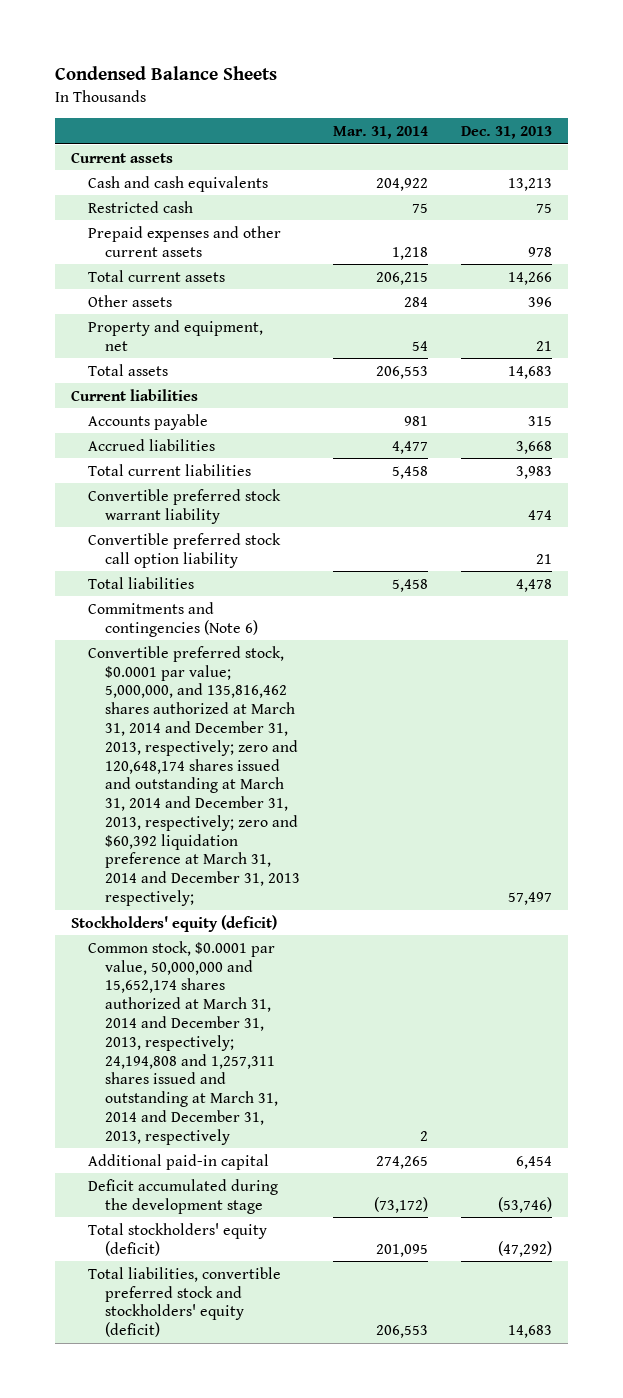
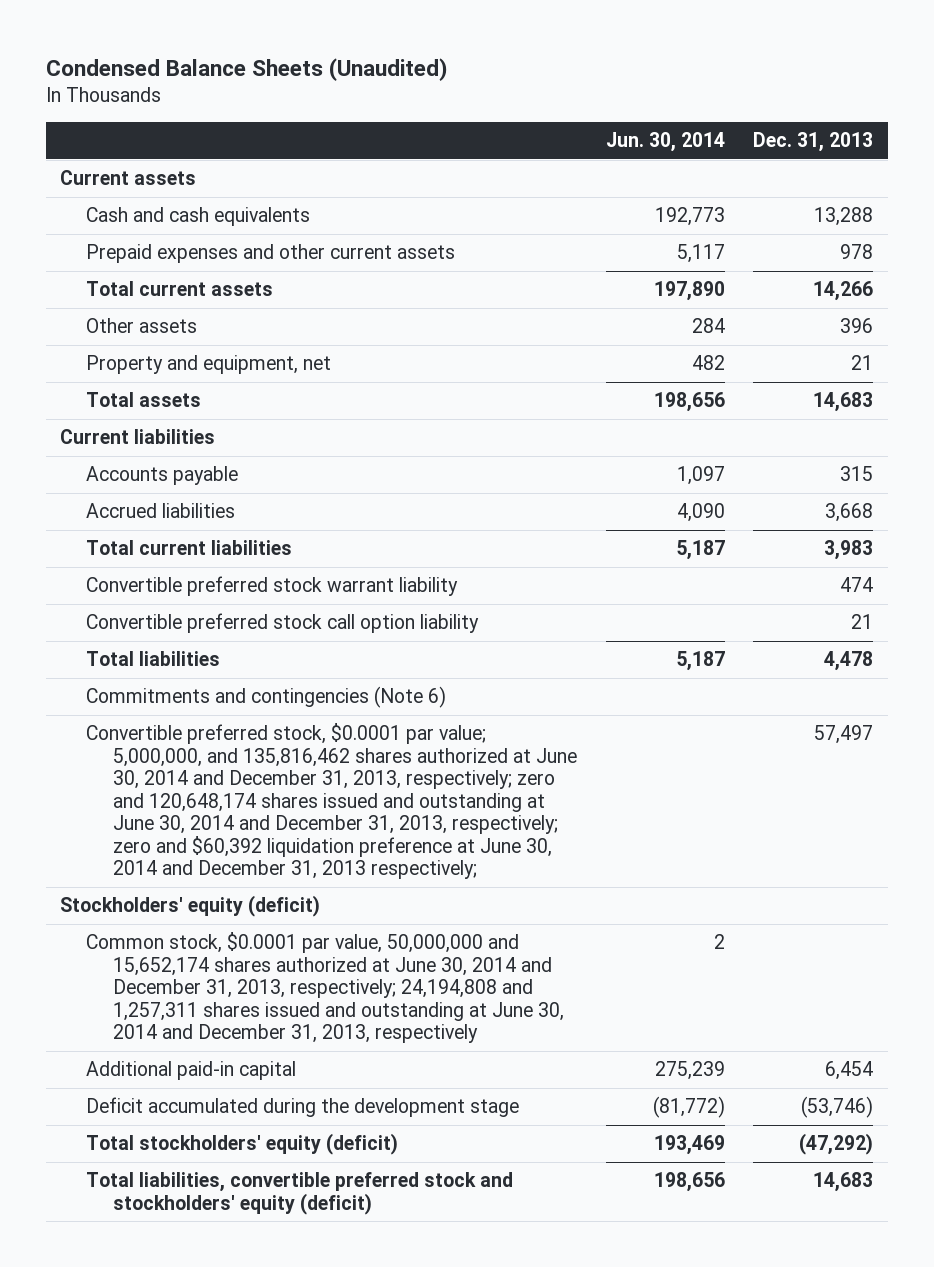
- Condensed Balance Sheets
+ Condensed Balance Sheets (Unaudited)
- | Mar. 31, 2014 | Dec. 31, 2013
+ | Jun. 30, 2014 | Dec. 31, 2013
- Cash and cash equivalents | 204,922 | 13,213
- Restricted cash | 75 | 75
+ Cash and cash equivalents | 192,773 | 13,288
- Convertible preferred stock, $0.0001 par value; 5,000,000, and 135,816,462 shares authorized at March 31, 2014 and December 31, 2013, respectively; zero and 120,648,174 shares issued and outstanding at March 31, 2014 and December 31, 2013, respectively; zero and $60,392 liquidation preference at March 31, 2014 and December 31, 2013 respectively; | | 57,497
+ Convertible preferred stock, $0.0001 par value; 5,000,000, and 135,816,462 shares authorized at June 30, 2014 and December 31, 2013, respectively; zero and 120,648,174 shares issued and outstanding at June 30, 2014 and December 31, 2013, respectively; zero and $60,392 liquidation preference at June 30, 2014 and December 31, 2013 respectively; | | 57,497
- Common stock, $0.0001 par value, 50,000,000 and 15,652,174 shares authorized at March 31, 2014 and December 31, 2013, respectively; 24,194,808 and 1,257,311 shares issued and outstanding at March 31, 2014 and December 31, 2013, respectively | 2 |
+ Common stock, $0.0001 par value, 50,000,000 and 15,652,174 shares authorized at June 30, 2014 and December 31, 2013, respectively; 24,194,808 and 1,257,311 shares issued and outstanding at June 30, 2014 and December 31, 2013, respectively | 2 |

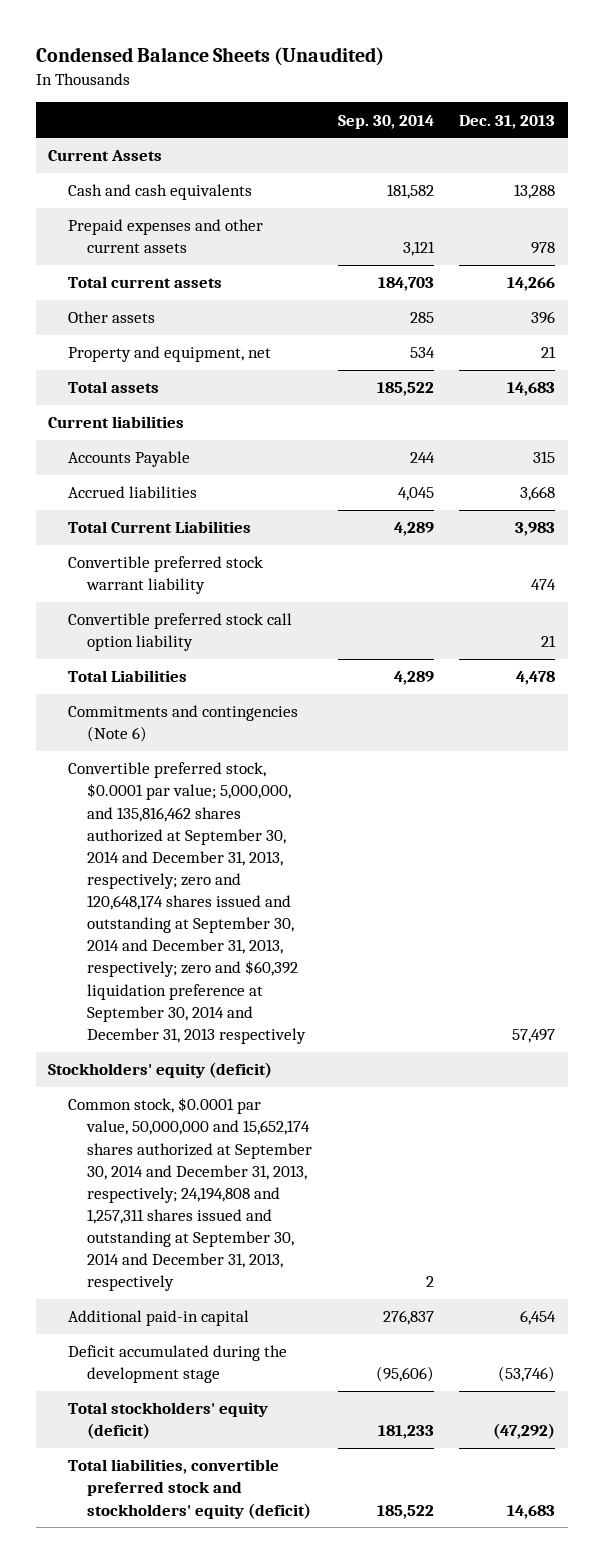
- | Jun. 30, 2014 | Dec. 31, 2013
+ | Sep. 30, 2014 | Dec. 31, 2013
- Current assets
+ Current Assets
- Accounts payable | 1,097 | 315
+ Accounts Payable | 244 | 315
- Total current liabilities | 5,187 | 3,983
+ Total Current Liabilities | 4,289 | 3,983
- Total liabilities | 5,187 | 4,478
+ Total Liabilities | 4,289 | 4,478
- Convertible preferred stock, $0.0001 par value; 5,000,000, and 135,816,462 shares authorized at June 30, 2014 and December 31, 2013, respectively; zero and 120,648,174 shares issued and outstanding at June 30, 2014 and December 31, 2013, respectively; zero and $60,392 liquidation preference at June 30, 2014 and December 31, 2013 respectively; | | 57,497
+ Convertible preferred stock, $0.0001 par value; 5,000,000, and 135,816,462 shares authorized at September 30, 2014 and December 31, 2013, respectively; zero and 120,648,174 shares issued and outstanding at September 30, 2014 and December 31, 2013, respectively; zero and $60,392 liquidation preference at September 30, 2014 and December 31, 2013 respectively | | 57,497
- Common stock, $0.0001 par value, 50,000,000 and 15,652,174 shares authorized at June 30, 2014 and December 31, 2013, respectively; 24,194,808 and 1,257,311 shares issued and outstanding at June 30, 2014 and December 31, 2013, respectively | 2 |
+ Common stock, $0.0001 par value, 50,000,000 and 15,652,174 shares authorized at September 30, 2014 and December 31, 2013, respectively; 24,194,808 and 1,257,311 shares issued and outstanding at September 30, 2014 and December 31, 2013, respectively | 2 |

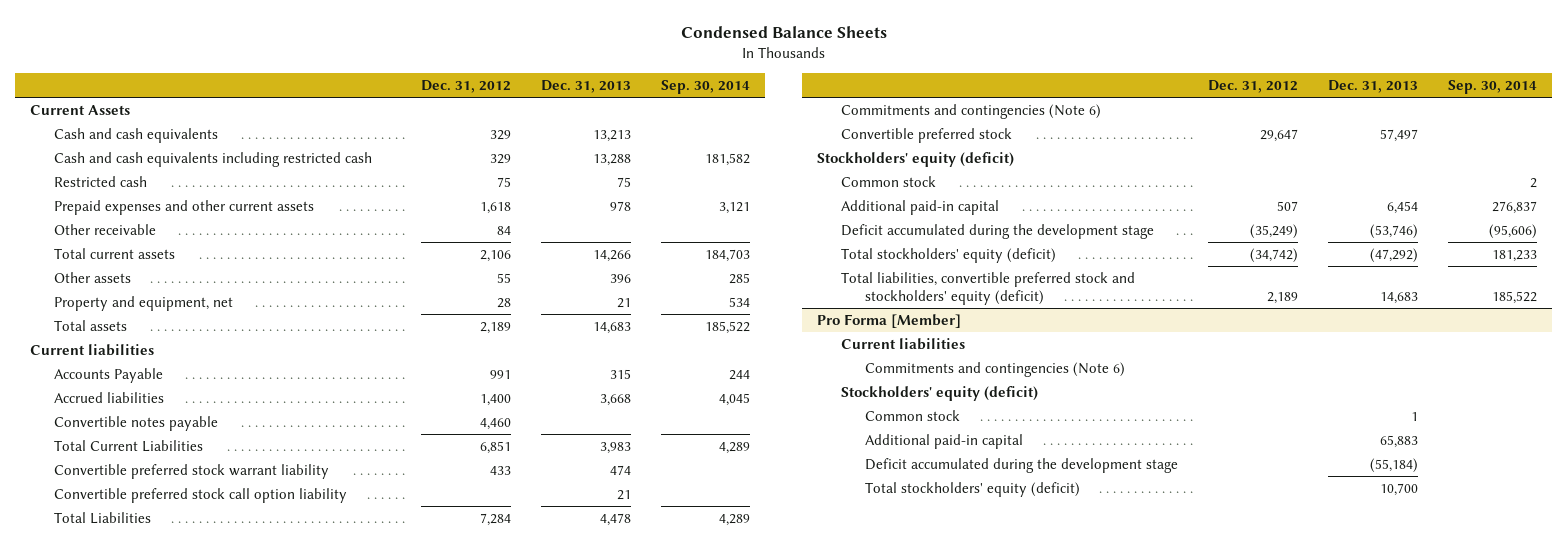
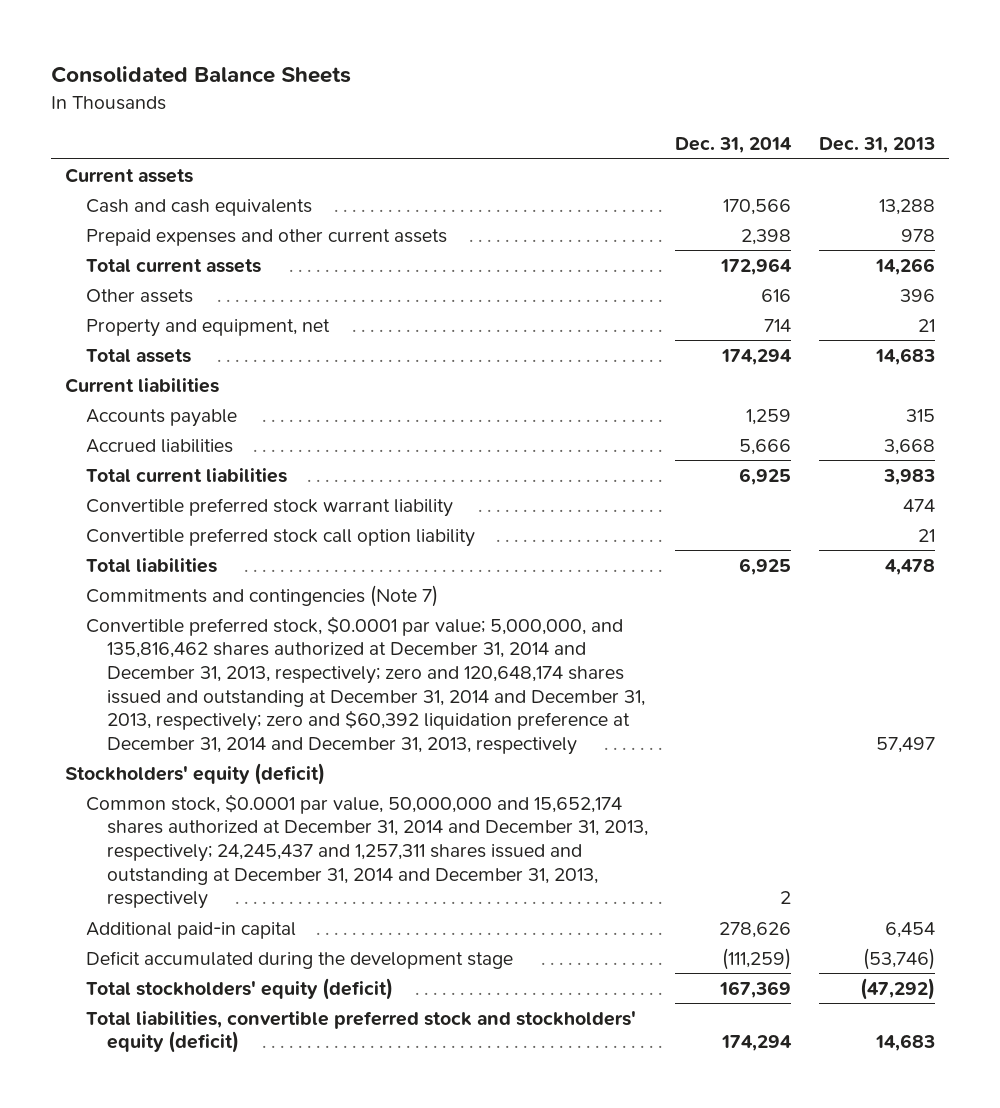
- Condensed Balance Sheets
+ Consolidated Balance Sheets
- | Dec. 31, 2012 | Dec. 31, 2013 | Sep. 30, 2014
+ | Dec. 31, 2014 | Dec. 31, 2013
- Current Assets
- Cash and cash equivalents | 329 | 13,213 |
- Cash and cash equivalents including restricted cash | 329 | 13,288 | 181,582
- Restricted cash | 75 | 75 |
+ Current assets
+ Cash and cash equivalents | 170,566 | 13,288
- Other receivable | 84 | |
- Accounts Payable | 991 | 315 | 244
+ Accounts payable | 1,259 | 315
- Convertible notes payable | 4,460 | |
- Total Current Liabilities | 6,851 | 3,983 | 4,289
+ Total current liabilities | 6,925 | 3,983
- Total Liabilities | 7,284 | 4,478 | 4,289
- Commitments and contingencies (Note 6)
- Convertible preferred stock | 29,647 | 57,497 |
+ Total liabilities | 6,925 | 4,478
+ Commitments and contingencies (Note 7)
+ Convertible preferred stock, $0.0001 par value; 5,000,000, and 135,816,462 shares authorized at December 31, 2014 and December 31, 2013, respectively; zero and 120,648,174 shares issued and outstanding at December 31, 2014 and December 31, 2013, respectively; zero and $60,392 liquidation preference at December 31, 2014 and December 31, 2013, respectively | | 57,497
- Common stock | | | 2
+ Common stock, $0.0001 par value, 50,000,000 and 15,652,174 shares authorized at December 31, 2014 and December 31, 2013, respectively; 24,245,437 and 1,257,311 shares issued and outstanding at December 31, 2014 and December 31, 2013, respectively | 2 |
- Pro Forma [Member]
- Current liabilities
- Commitments and contingencies (Note 6)
- Stockholders' equity (deficit)
- Common stock | | 1 |
- Additional paid-in capital | | 65,883 |
- Deficit accumulated during the development stage | | (55,184) |
- Total stockholders' equity (deficit) | | 10,700 |

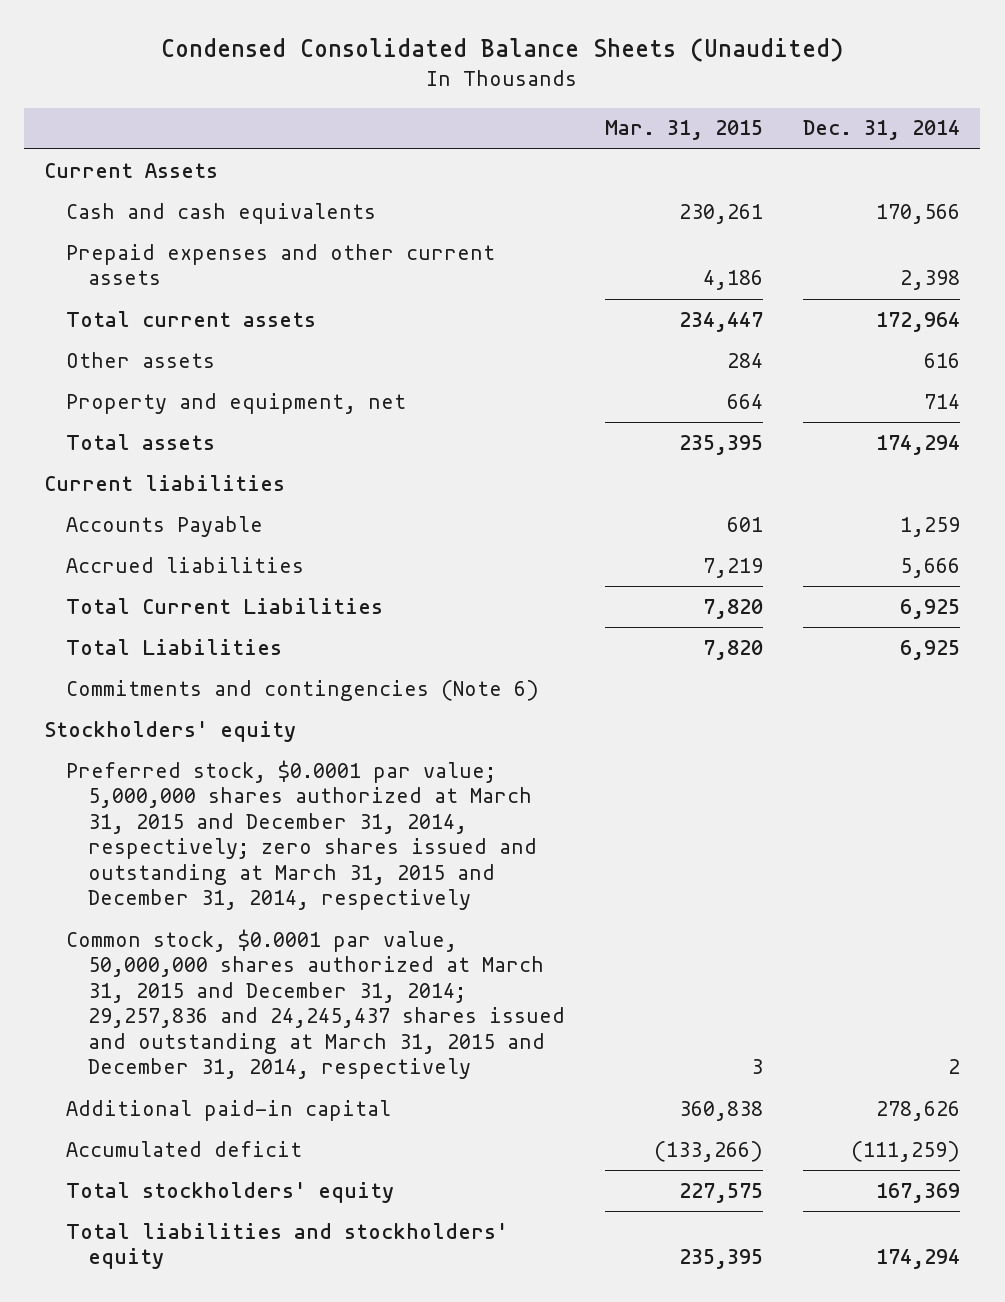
- Consolidated Balance Sheets
+ Condensed Consolidated Balance Sheets (Unaudited)
- | Dec. 31, 2014 | Dec. 31, 2013
+ | Mar. 31, 2015 | Dec. 31, 2014
- Current assets
+ Current Assets
- Accounts payable | 1,259 | 315
+ Accounts Payable | 601 | 1,259
- Total current liabilities | 6,925 | 3,983
- Convertible preferred stock warrant liability | | 474
- Convertible preferred stock call option liability | | 21
- Total liabilities | 6,925 | 4,478
- Commitments and contingencies (Note 7)
- Convertible preferred stock, $0.0001 par value; 5,000,000, and 135,816,462 shares authorized at December 31, 2014 and December 31, 2013, respectively; zero and 120,648,174 shares issued and outstanding at December 31, 2014 and December 31, 2013, respectively; zero and $60,392 liquidation preference at December 31, 2014 and December 31, 2013, respectively | | 57,497
- Stockholders' equity (deficit)
- Common stock, $0.0001 par value, 50,000,000 and 15,652,174 shares authorized at December 31, 2014 and December 31, 2013, respectively; 24,245,437 and 1,257,311 shares issued and outstanding at December 31, 2014 and December 31, 2013, respectively | 2 |
+ Total Current Liabilities | 7,820 | 6,925
+ Total Liabilities | 7,820 | 6,925
+ Commitments and contingencies (Note 6)
+ Stockholders' equity
+ Preferred stock, $0.0001 par value; 5,000,000 shares authorized at March 31, 2015 and December 31, 2014, respectively; zero shares issued and outstanding at March 31, 2015 and December 31, 2014, respectively
+ Common stock, $0.0001 par value, 50,000,000 shares authorized at March 31, 2015 and December 31, 2014; 29,257,836 and 24,245,437 shares issued and outstanding at March 31, 2015 and December 31, 2014, respectively | 3 | 2
- Deficit accumulated during the development stage | (111,259) | (53,746)
- Total stockholders' equity (deficit) | 167,369 | (47,292)
- Total liabilities, convertible preferred stock and stockholders' equity (deficit) | 174,294 | 14,683
+ Accumulated deficit | (133,266) | (111,259)
+ Total stockholders' equity | 227,575 | 167,369
+ Total liabilities and stockholders' equity | 235,395 | 174,294

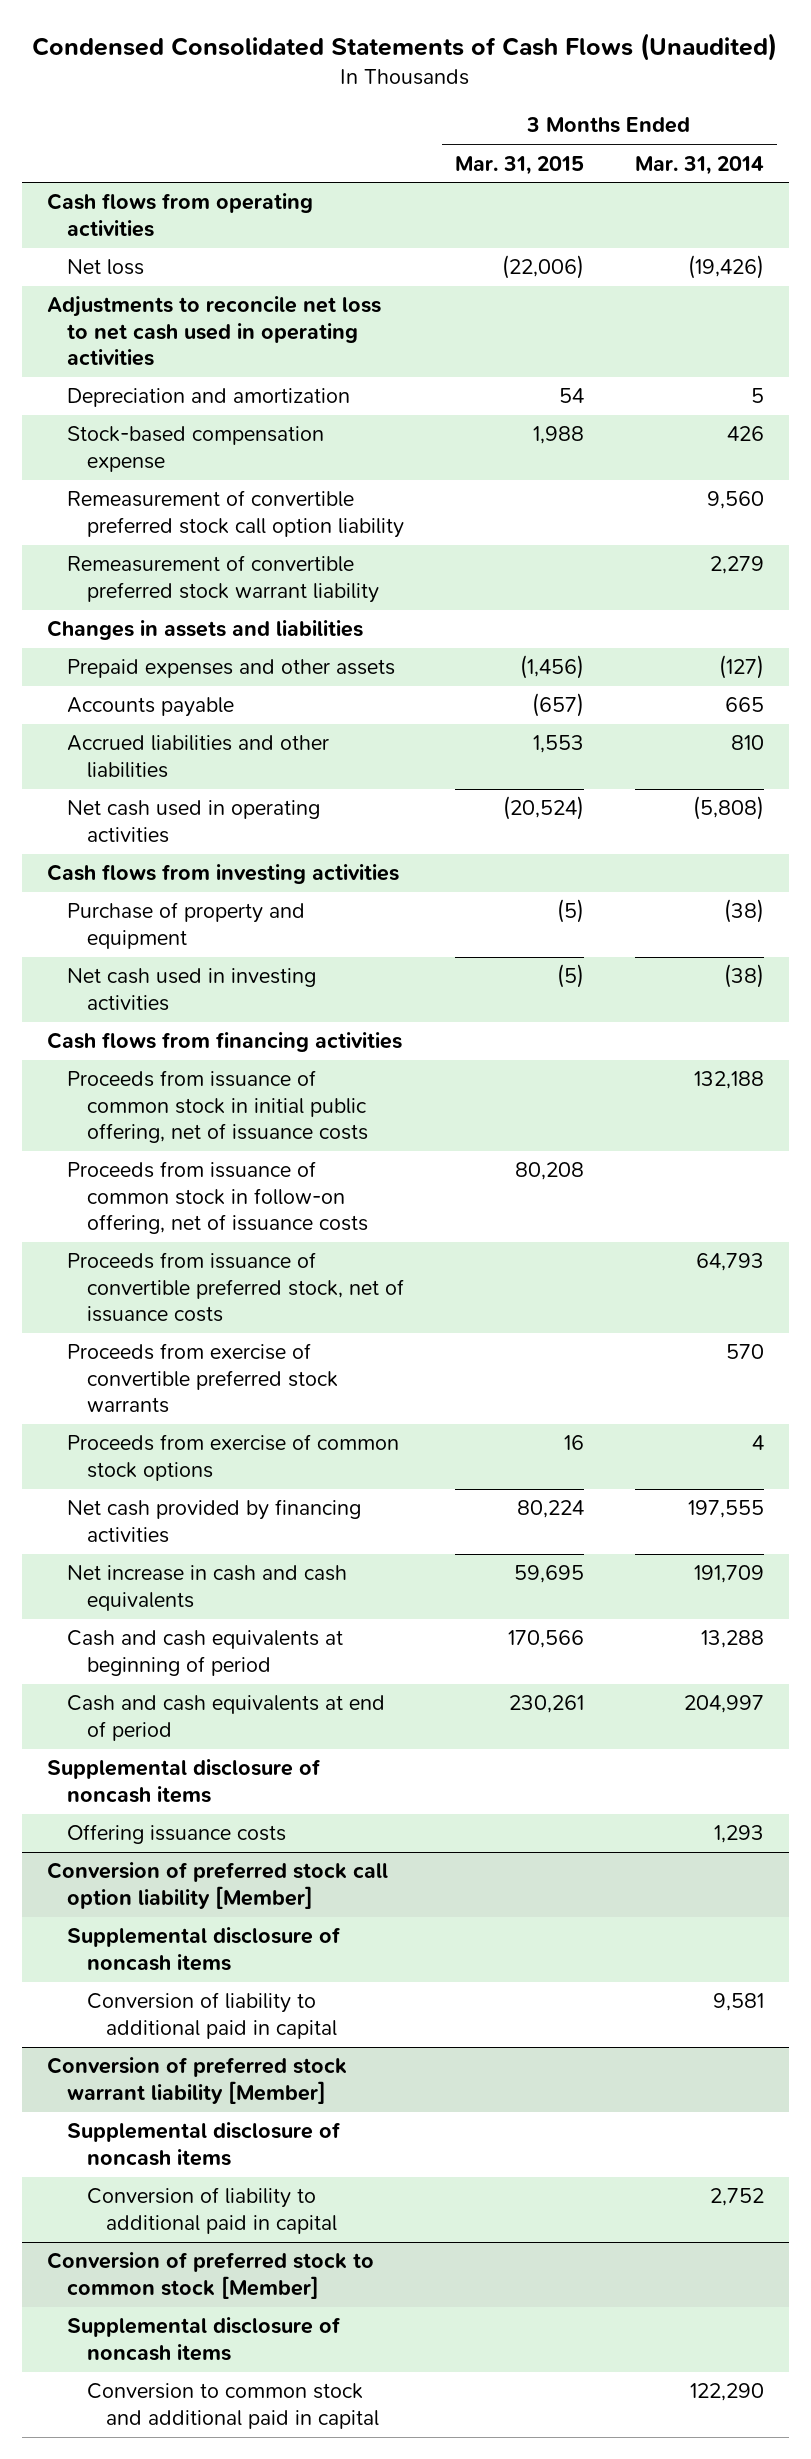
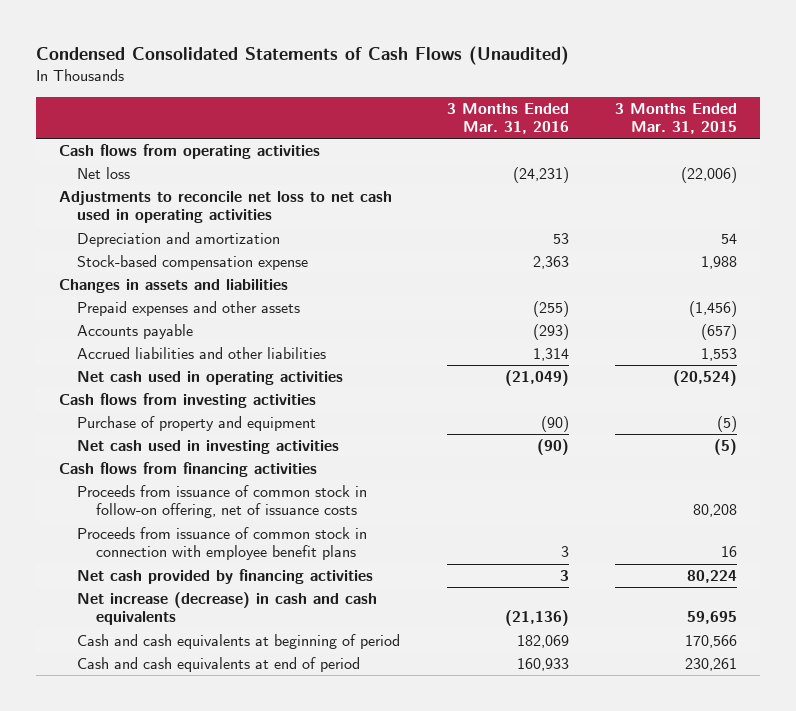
- | 3 Months Ended Mar. 31, 2015 | 3 Months Ended Mar. 31, 2014
+ | 3 Months Ended Mar. 31, 2016 | 3 Months Ended Mar. 31, 2015
- Remeasurement of convertible preferred stock call option liability | | 9,560
- Remeasurement of convertible preferred stock warrant liability | | 2,279
- Proceeds from issuance of common stock in initial public offering, net of issuance costs | | 132,188
- Proceeds from issuance of convertible preferred stock, net of issuance costs | | 64,793
- Proceeds from exercise of convertible preferred stock warrants | | 570
- Proceeds from exercise of common stock options | 16 | 4
+ Proceeds from issuance of common stock in connection with employee benefit plans | 3 | 16
- Net increase in cash and cash equivalents | 59,695 | 191,709
+ Net increase (decrease) in cash and cash equivalents | (21,136) | 59,695
- Supplemental disclosure of noncash items
- Offering issuance costs | | 1,293
- Conversion of preferred stock call option liability [Member]
- Supplemental disclosure of noncash items
- Conversion of liability to additional paid in capital | | 9,581
- Conversion of preferred stock warrant liability [Member]
- Supplemental disclosure of noncash items
- Conversion of liability to additional paid in capital | | 2,752
- Conversion of preferred stock to common stock [Member]
- Supplemental disclosure of noncash items
- Conversion to common stock and additional paid in capital | | 122,290

